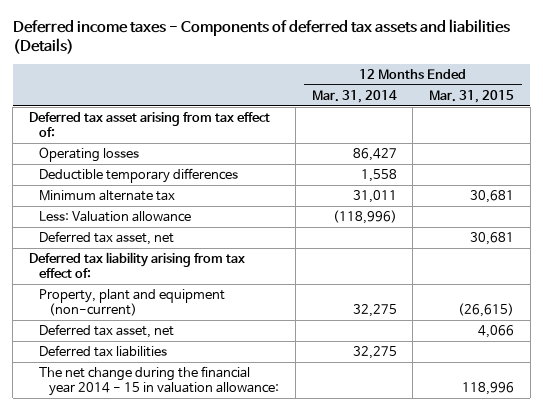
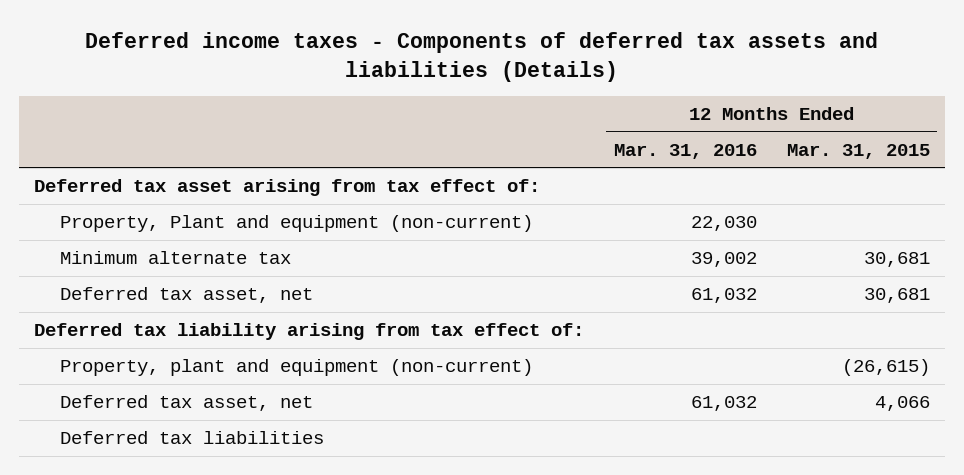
- | 12 Months Ended Mar. 31, 2014 | 12 Months Ended Mar. 31, 2015
+ | 12 Months Ended Mar. 31, 2016 | 12 Months Ended Mar. 31, 2015
- Operating losses | 86,427 |
- Deductible temporary differences | 1,558 |
+ Property, Plant and equipment (non-current) | 22,030 |
- Less: Valuation allowance | (118,996) |
- The net change during the financial year 2014 - 15 in valuation allowance: | | 118,996

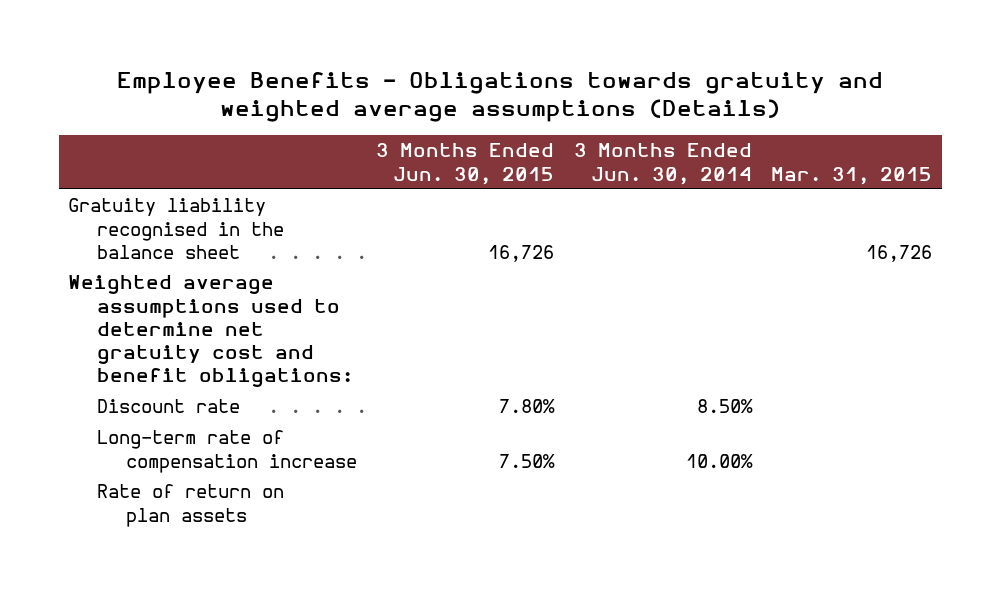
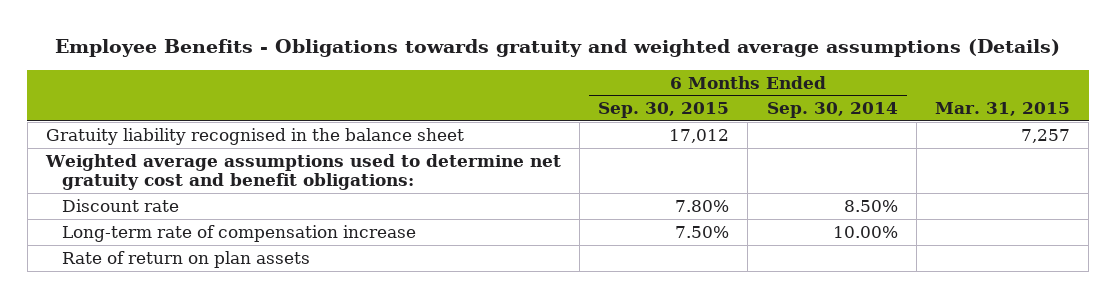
- | 3 Months Ended Jun. 30, 2015 | 3 Months Ended Jun. 30, 2014 | Mar. 31, 2015
+ | 6 Months Ended Sep. 30, 2015 | 6 Months Ended Sep. 30, 2014 | Mar. 31, 2015
- Gratuity liability recognised in the balance sheet | 16,726 | | 16,726
+ Gratuity liability recognised in the balance sheet | 17,012 | | 7,257

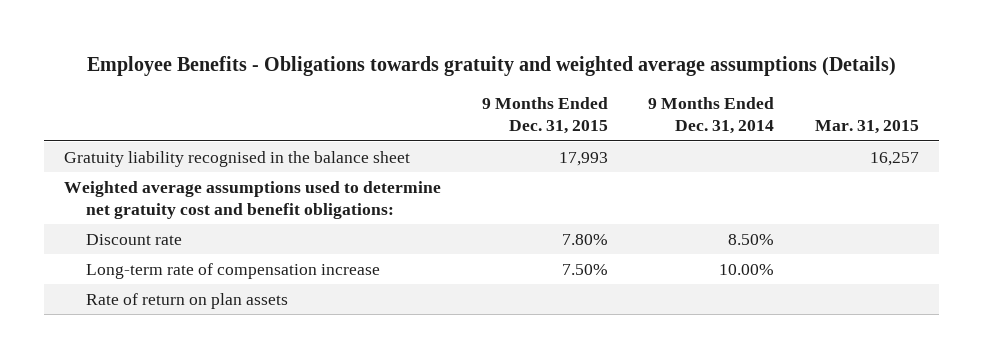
- | 6 Months Ended Sep. 30, 2015 | 6 Months Ended Sep. 30, 2014 | Mar. 31, 2015
+ | 9 Months Ended Dec. 31, 2015 | 9 Months Ended Dec. 31, 2014 | Mar. 31, 2015
- Gratuity liability recognised in the balance sheet | 17,012 | | 7,257
+ Gratuity liability recognised in the balance sheet | 17,993 | | 16,257

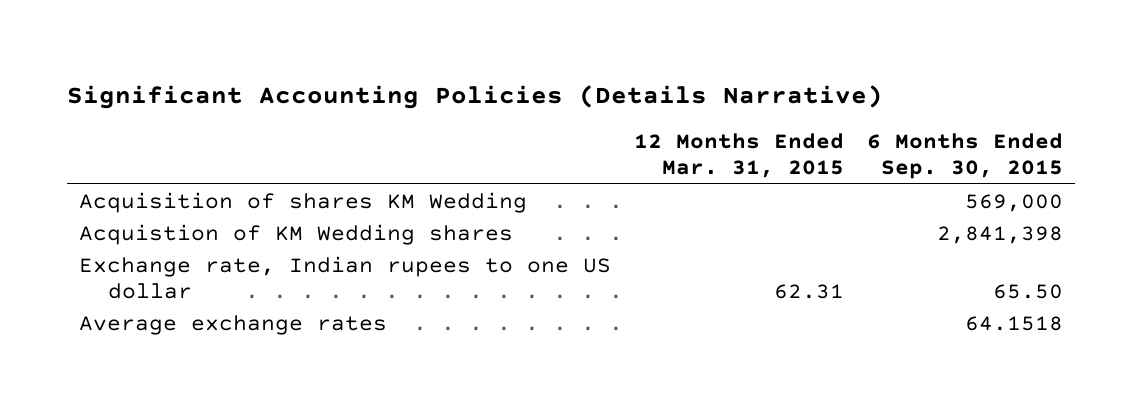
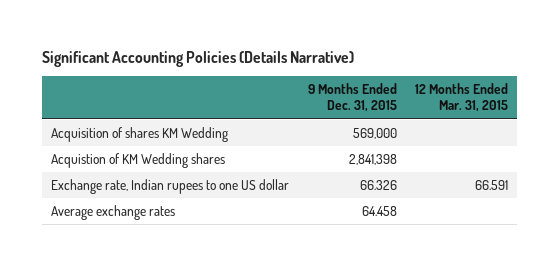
- | 12 Months Ended Mar. 31, 2015 | 6 Months Ended Sep. 30, 2015
+ | 9 Months Ended Dec. 31, 2015 | 12 Months Ended Mar. 31, 2015
- Exchange rate, Indian rupees to one US dollar | 62.31 | 65.50
+ Exchange rate, Indian rupees to one US dollar | 66.326 | 66.591

